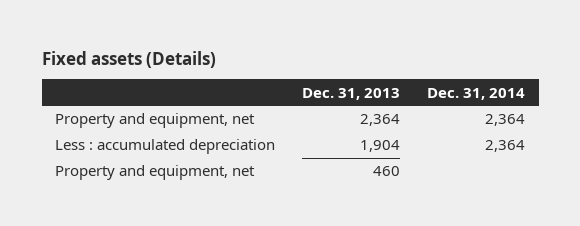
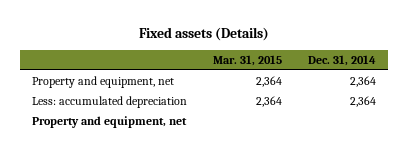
- | Dec. 31, 2013 | Dec. 31, 2014
+ | Mar. 31, 2015 | Dec. 31, 2014
- Less : accumulated depreciation | 1,904 | 2,364
+ Less: accumulated depreciation | 2,364 | 2,364

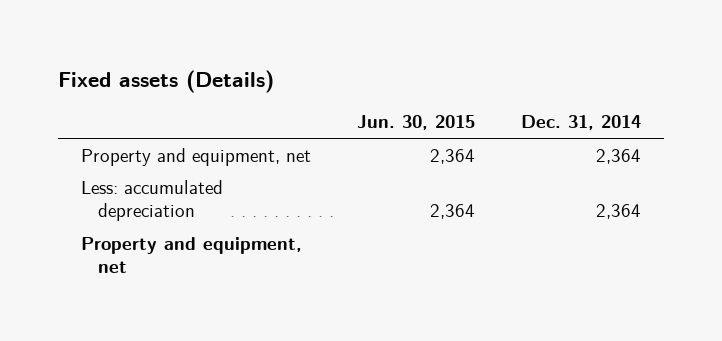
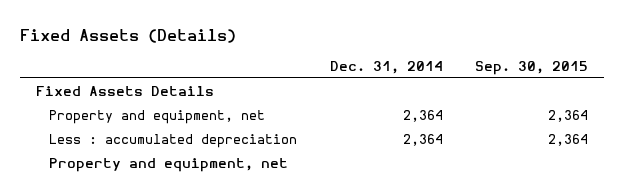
- Fixed assets (Details)
+ Fixed Assets (Details)
- | Jun. 30, 2015 | Dec. 31, 2014
+ | Dec. 31, 2014 | Sep. 30, 2015
+ Fixed Assets Details
- Less: accumulated depreciation | 2,364 | 2,364
+ Less : accumulated depreciation | 2,364 | 2,364

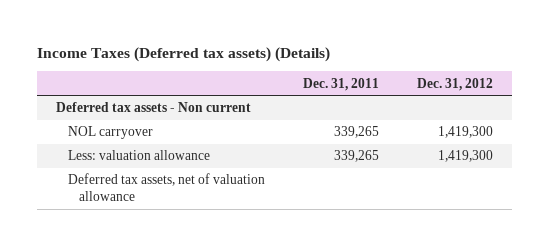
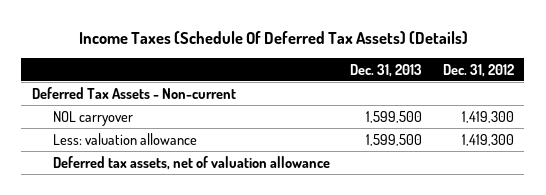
- Income Taxes (Deferred tax assets) (Details)
+ Income Taxes (Schedule Of Deferred Tax Assets) (Details)
- | Dec. 31, 2011 | Dec. 31, 2012
+ | Dec. 31, 2013 | Dec. 31, 2012
- Deferred tax assets - Non current
+ Deferred Tax Assets - Non-current

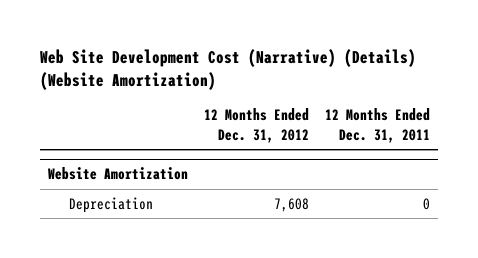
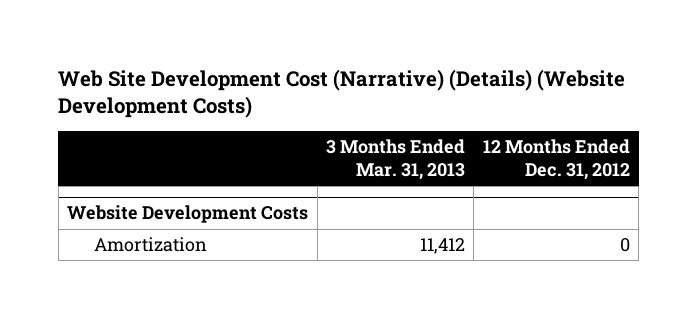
- Web Site Development Cost (Narrative) (Details) (Website Amortization)
+ Web Site Development Cost (Narrative) (Details) (Website Development Costs)
- | 12 Months Ended Dec. 31, 2012 | 12 Months Ended Dec. 31, 2011
+ | 3 Months Ended Mar. 31, 2013 | 12 Months Ended Dec. 31, 2012
- Website Amortization
- Depreciation | 7,608 | 0
+ Website Development Costs
+ Amortization | 11,412 | 0

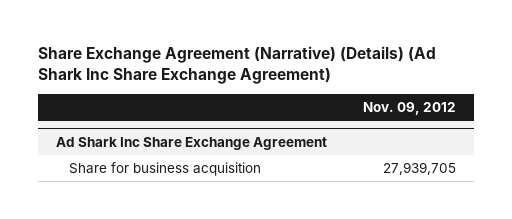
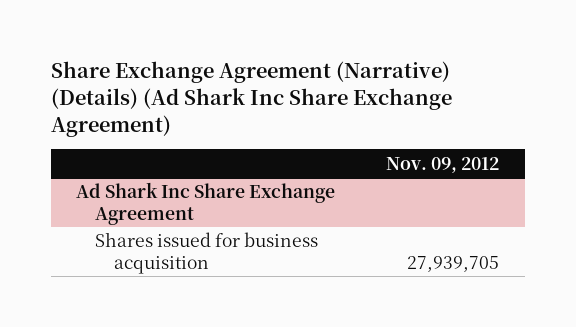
@ Ad Shark Inc Share Exchange Agreement
- Share for business acquisition | 27,939,705
+ Shares issued for business acquisition | 27,939,705

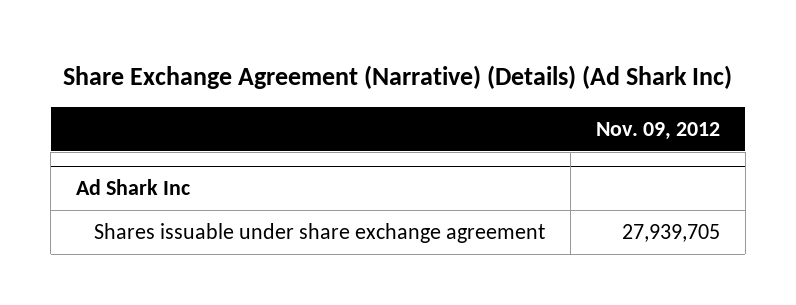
- Share Exchange Agreement (Narrative) (Details) (Ad Shark Inc Share Exchange Agreement)
+ Share Exchange Agreement (Narrative) (Details) (Ad Shark Inc)
- Ad Shark Inc Share Exchange Agreement
- Shares issued for business acquisition | 27,939,705
+ Ad Shark Inc
+ Shares issuable under share exchange agreement | 27,939,705

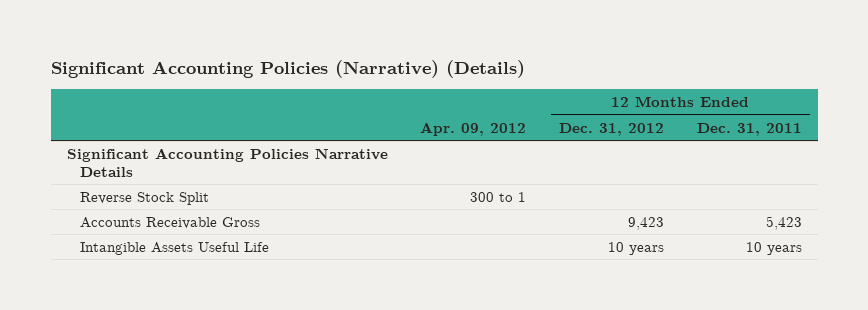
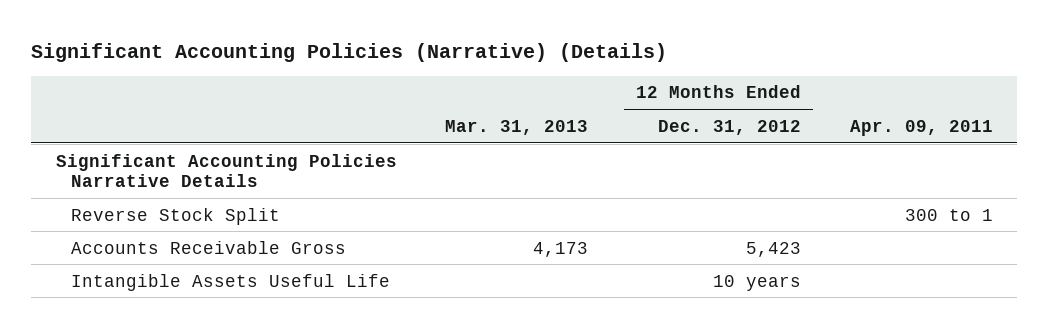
- | Apr. 09, 2012 | 12 Months Ended Dec. 31, 2012 | 12 Months Ended Dec. 31, 2011
+ | Mar. 31, 2013 | 12 Months Ended Dec. 31, 2012 | Apr. 09, 2011
- Accounts Receivable Gross | | 9,423 | 5,423
+ Accounts Receivable Gross | 4,173 | 5,423 |

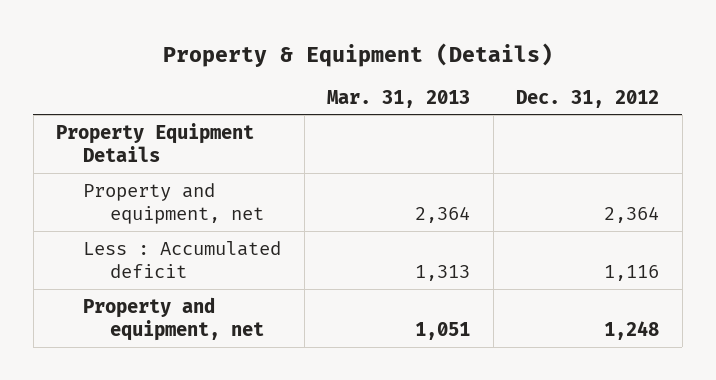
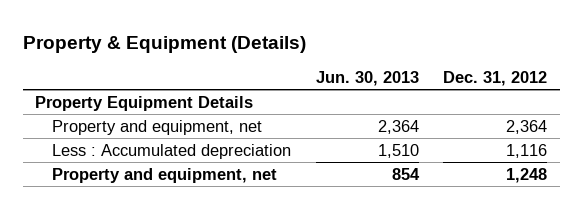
- | Mar. 31, 2013 | Dec. 31, 2012
+ | Jun. 30, 2013 | Dec. 31, 2012
- Less : Accumulated deficit | 1,313 | 1,116
+ Less : Accumulated depreciation | 1,510 | 1,116

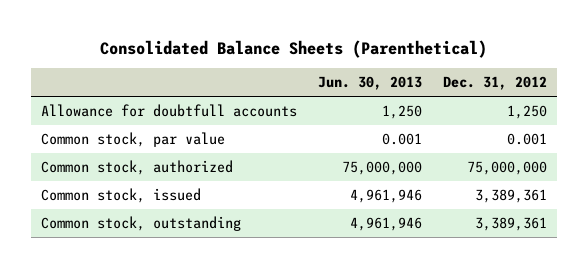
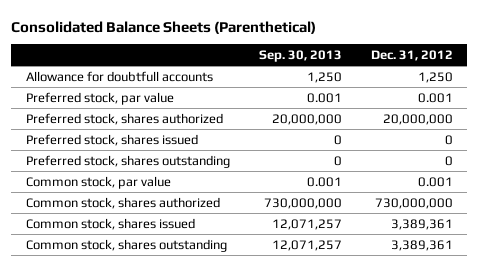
- | Jun. 30, 2013 | Dec. 31, 2012
+ | Sep. 30, 2013 | Dec. 31, 2012
+ Preferred stock, par value | 0.001 | 0.001
+ Preferred stock, shares authorized | 20,000,000 | 20,000,000
+ Preferred stock, shares issued | 0 | 0
+ Preferred stock, shares outstanding | 0 | 0
- Common stock, authorized | 75,000,000 | 75,000,000
- Common stock, issued | 4,961,946 | 3,389,361
- Common stock, outstanding | 4,961,946 | 3,389,361
+ Common stock, shares authorized | 730,000,000 | 730,000,000
+ Common stock, shares issued | 12,071,257 | 3,389,361
+ Common stock, shares outstanding | 12,071,257 | 3,389,361

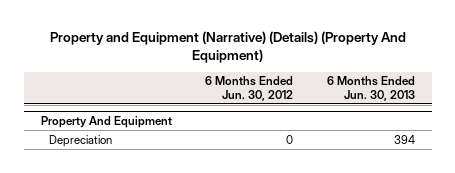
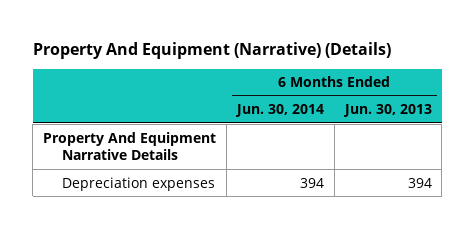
- Property and Equipment (Narrative) (Details) (Property And Equipment)
+ Property And Equipment (Narrative) (Details)
- | 6 Months Ended Jun. 30, 2012 | 6 Months Ended Jun. 30, 2013
+ | 6 Months Ended Jun. 30, 2014 | 6 Months Ended Jun. 30, 2013
- Property And Equipment
- Depreciation | 0 | 394
+ Property And Equipment Narrative Details
+ Depreciation expenses | 394 | 394

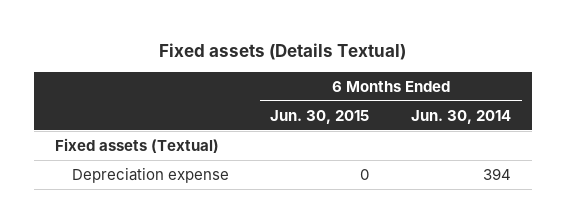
- Property And Equipment (Narrative) (Details)
+ Fixed assets (Details Textual)
- | 6 Months Ended Jun. 30, 2014 | 6 Months Ended Jun. 30, 2013
+ | 6 Months Ended Jun. 30, 2015 | 6 Months Ended Jun. 30, 2014
- Property And Equipment Narrative Details
- Depreciation expenses | 394 | 394
+ Fixed assets (Textual)
+ Depreciation expense | 0 | 394

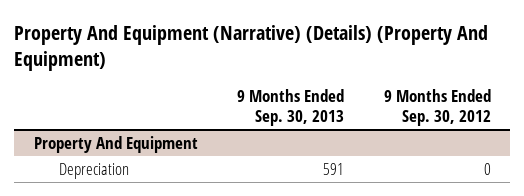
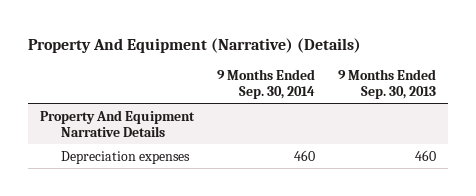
- Property And Equipment (Narrative) (Details) (Property And Equipment)
+ Property And Equipment (Narrative) (Details)
- | 9 Months Ended Sep. 30, 2013 | 9 Months Ended Sep. 30, 2012
+ | 9 Months Ended Sep. 30, 2014 | 9 Months Ended Sep. 30, 2013
- Property And Equipment
- Depreciation | 591 | 0
+ Property And Equipment Narrative Details
+ Depreciation expenses | 460 | 460

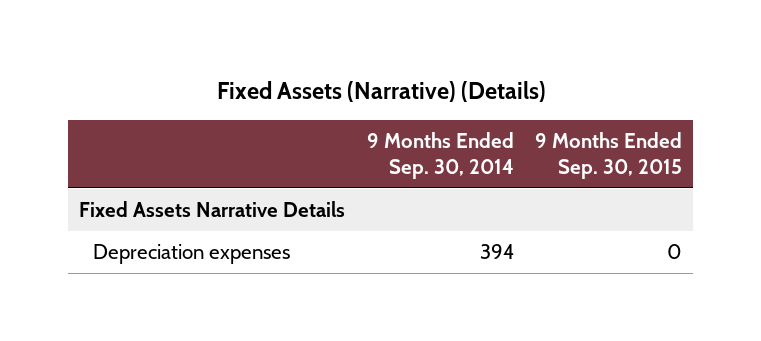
- Property And Equipment (Narrative) (Details)
+ Fixed Assets (Narrative) (Details)
- | 9 Months Ended Sep. 30, 2014 | 9 Months Ended Sep. 30, 2013
+ | 9 Months Ended Sep. 30, 2014 | 9 Months Ended Sep. 30, 2015
- Property And Equipment Narrative Details
- Depreciation expenses | 460 | 460
+ Fixed Assets Narrative Details
+ Depreciation expenses | 394 | 0

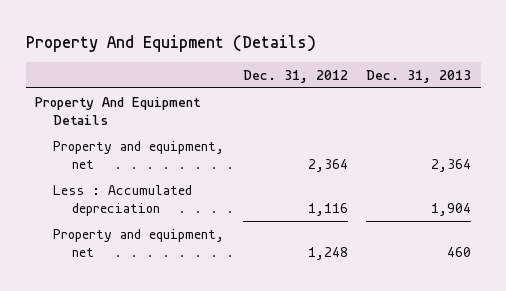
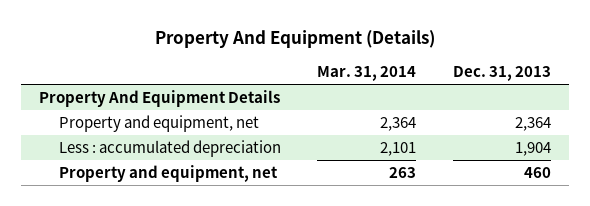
- | Dec. 31, 2012 | Dec. 31, 2013
+ | Mar. 31, 2014 | Dec. 31, 2013
- Less : Accumulated depreciation | 1,116 | 1,904
+ Less : accumulated depreciation | 2,101 | 1,904

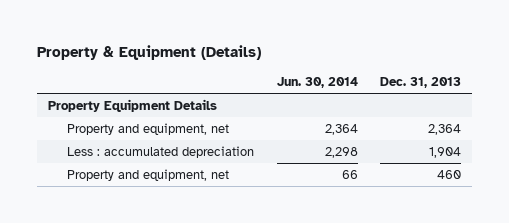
- Property And Equipment (Details)
+ Property & Equipment (Details)
- | Mar. 31, 2014 | Dec. 31, 2013
+ | Jun. 30, 2014 | Dec. 31, 2013
- Property And Equipment Details
+ Property Equipment Details

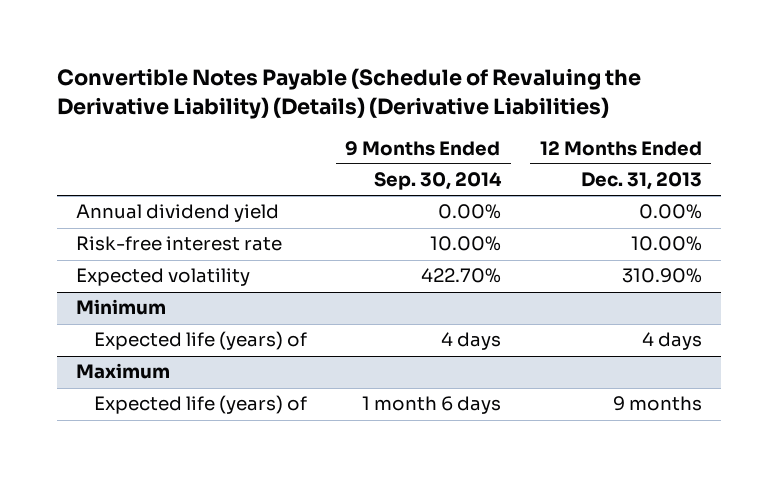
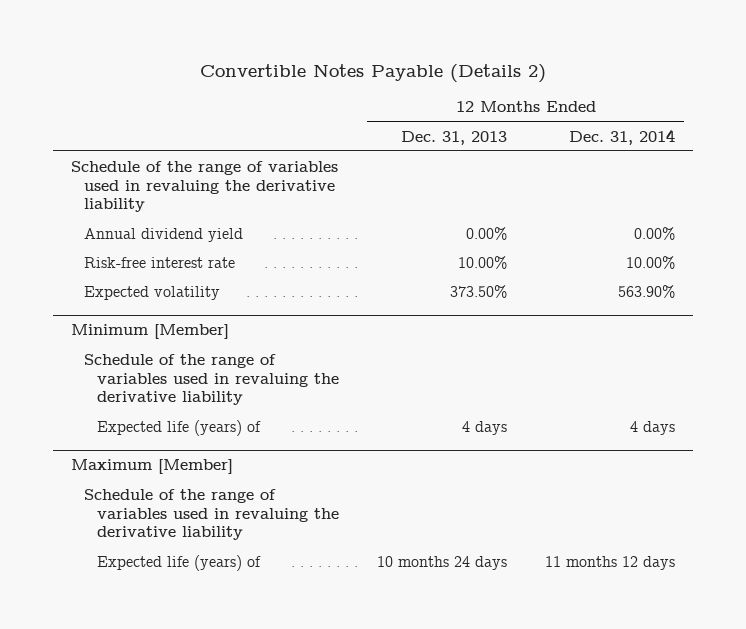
- Convertible Notes Payable (Schedule of Revaluing the Derivative Liability) (Details) (Derivative Liabilities)
+ Convertible Notes Payable (Details 2)
- | 9 Months Ended Sep. 30, 2014 | 12 Months Ended Dec. 31, 2013
+ | 12 Months Ended Dec. 31, 2013 | 12 Months Ended Dec. 31, 2014
+ Schedule of the range of variables used in revaluing the derivative liability
- Expected volatility | 422.70% | 310.90%
- Minimum
+ Expected volatility | 373.50% | 563.90%
+ Minimum [Member]
+ Schedule of the range of variables used in revaluing the derivative liability
- Maximum
- Expected life (years) of | 1 month 6 days | 9 months
+ Maximum [Member]
+ Schedule of the range of variables used in revaluing the derivative liability
+ Expected life (years) of | 10 months 24 days | 11 months 12 days

